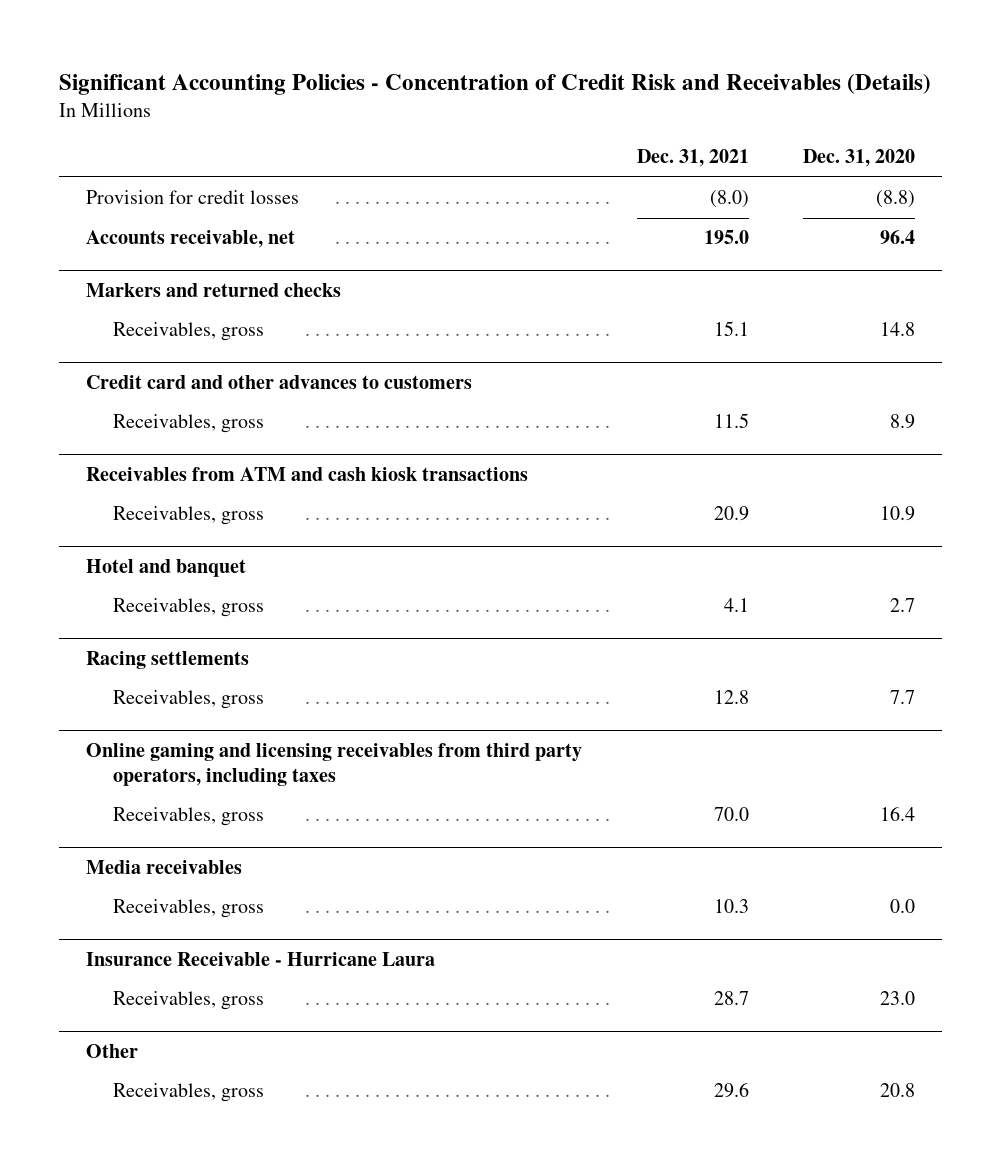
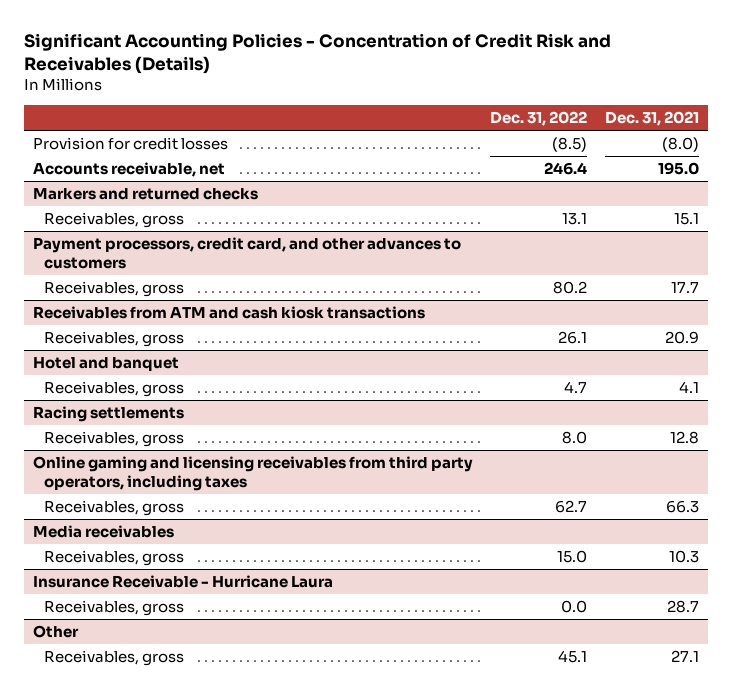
- | Dec. 31, 2021 | Dec. 31, 2020
+ | Dec. 31, 2022 | Dec. 31, 2021
- Credit card and other advances to customers
- Receivables, gross | 11.5 | 8.9
+ Payment processors, credit card, and other advances to customers
+ Receivables, gross | 80.2 | 17.7
@ Online gaming and licensing receivables from third party operators, including taxes
- Receivables, gross | 70.0 | 16.4
+ Receivables, gross | 62.7 | 66.3
@ Other
- Receivables, gross | 29.6 | 20.8
+ Receivables, gross | 45.1 | 27.1

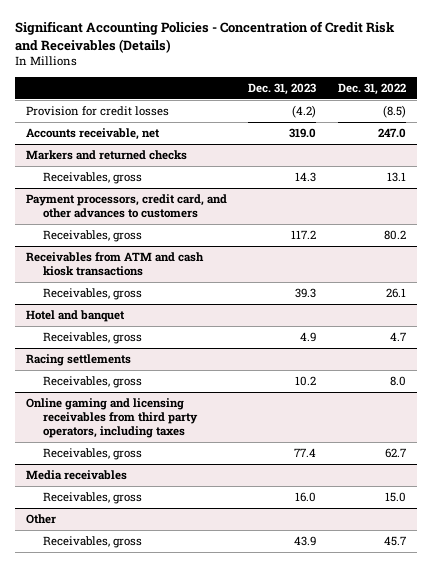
- | Dec. 31, 2022 | Dec. 31, 2021
+ | Dec. 31, 2023 | Dec. 31, 2022
- Accounts receivable, net | 246.4 | 195.0
+ Accounts receivable, net | 319.0 | 247.0
- Insurance Receivable - Hurricane Laura
- Receivables, gross | 0.0 | 28.7
@ Other
- Receivables, gross | 45.1 | 27.1
+ Receivables, gross | 43.9 | 45.7

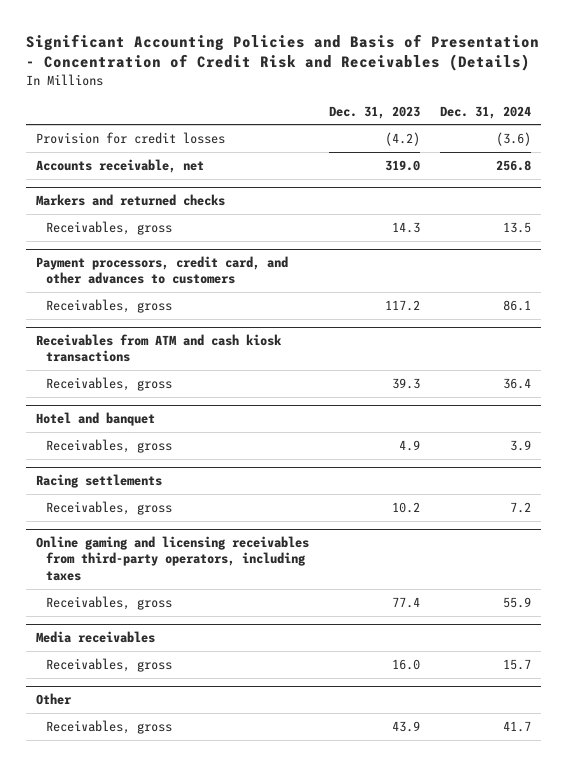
- Significant Accounting Policies - Concentration of Credit Risk and Receivables (Details)
+ Significant Accounting Policies and Basis of Presentation - Concentration of Credit Risk and Receivables (Details)
- | Dec. 31, 2023 | Dec. 31, 2022
+ | Dec. 31, 2023 | Dec. 31, 2024
- Online gaming and licensing receivables from third party operators, including taxes
+ Online gaming and licensing receivables from third-party operators, including taxes

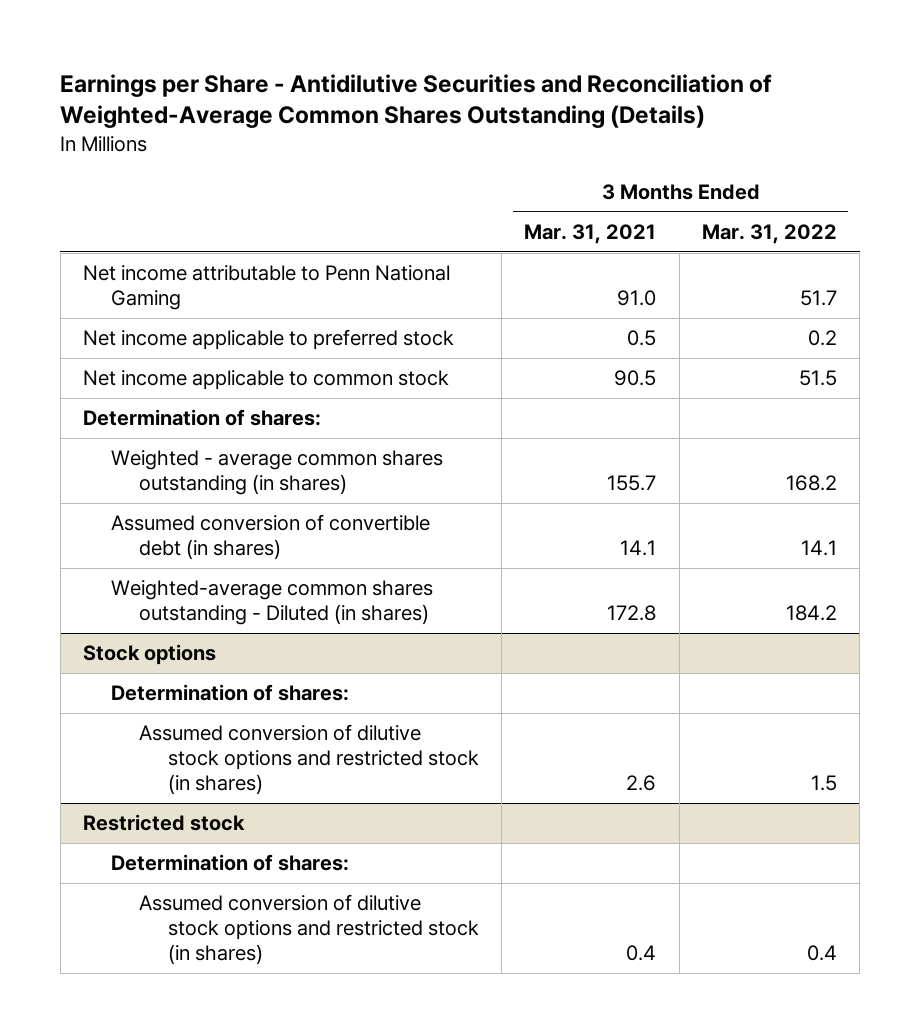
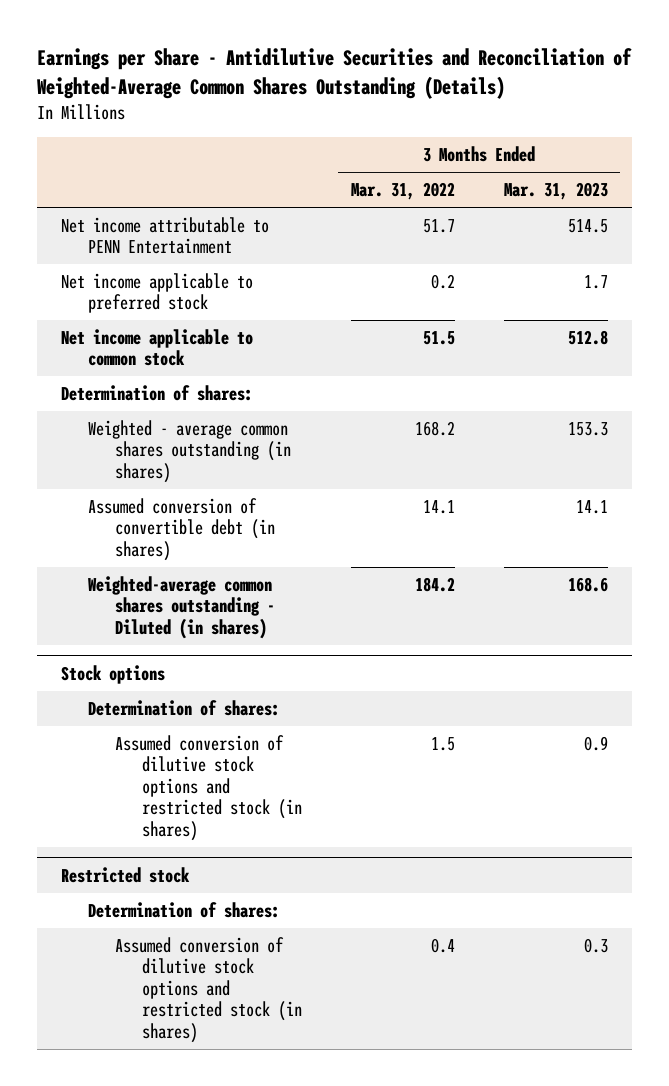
- | 3 Months Ended Mar. 31, 2021 | 3 Months Ended Mar. 31, 2022
+ | 3 Months Ended Mar. 31, 2022 | 3 Months Ended Mar. 31, 2023
- Net income attributable to Penn National Gaming | 91.0 | 51.7
+ Net income attributable to PENN Entertainment | 51.7 | 514.5

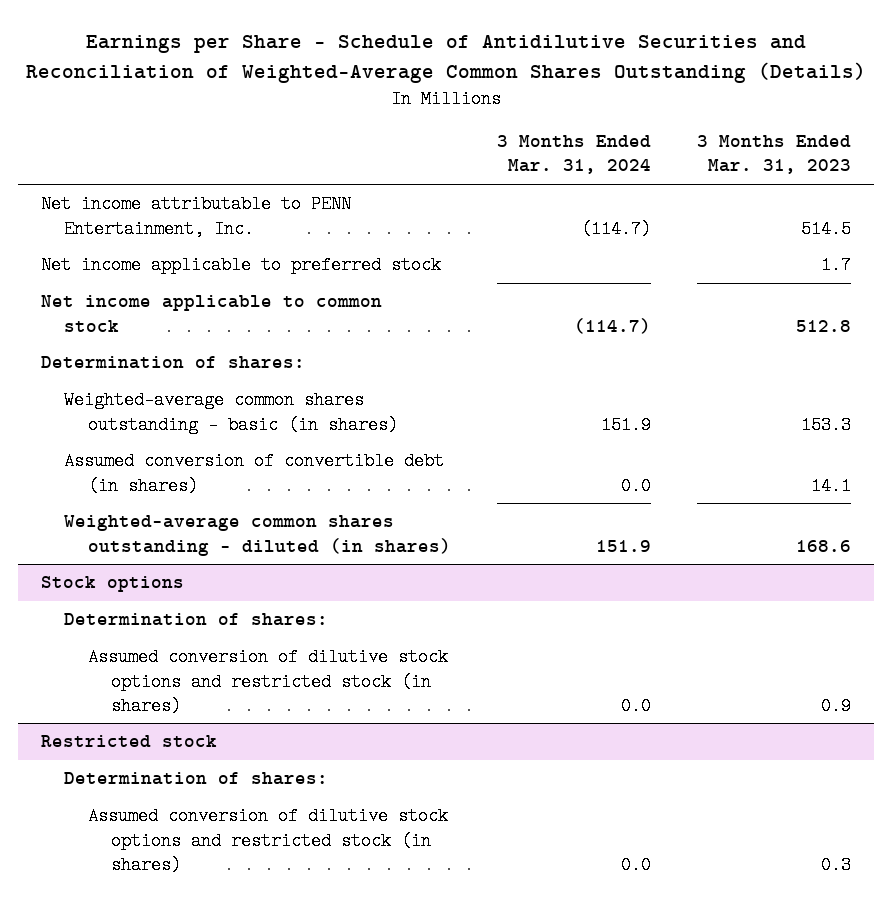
- Earnings per Share - Antidilutive Securities and Reconciliation of Weighted-Average Common Shares Outstanding (Details)
+ Earnings per Share - Schedule of Antidilutive Securities and Reconciliation of Weighted-Average Common Shares Outstanding (Details)
- | 3 Months Ended Mar. 31, 2022 | 3 Months Ended Mar. 31, 2023
+ | 3 Months Ended Mar. 31, 2024 | 3 Months Ended Mar. 31, 2023
- Net income attributable to PENN Entertainment | 51.7 | 514.5
+ Net income attributable to PENN Entertainment, Inc. | (114.7) | 514.5
- Weighted - average common shares outstanding (in shares) | 168.2 | 153.3
+ Weighted-average common shares outstanding - basic (in shares) | 151.9 | 153.3
- Weighted-average common shares outstanding - Diluted (in shares) | 184.2 | 168.6
+ Weighted-average common shares outstanding - diluted (in shares) | 151.9 | 168.6

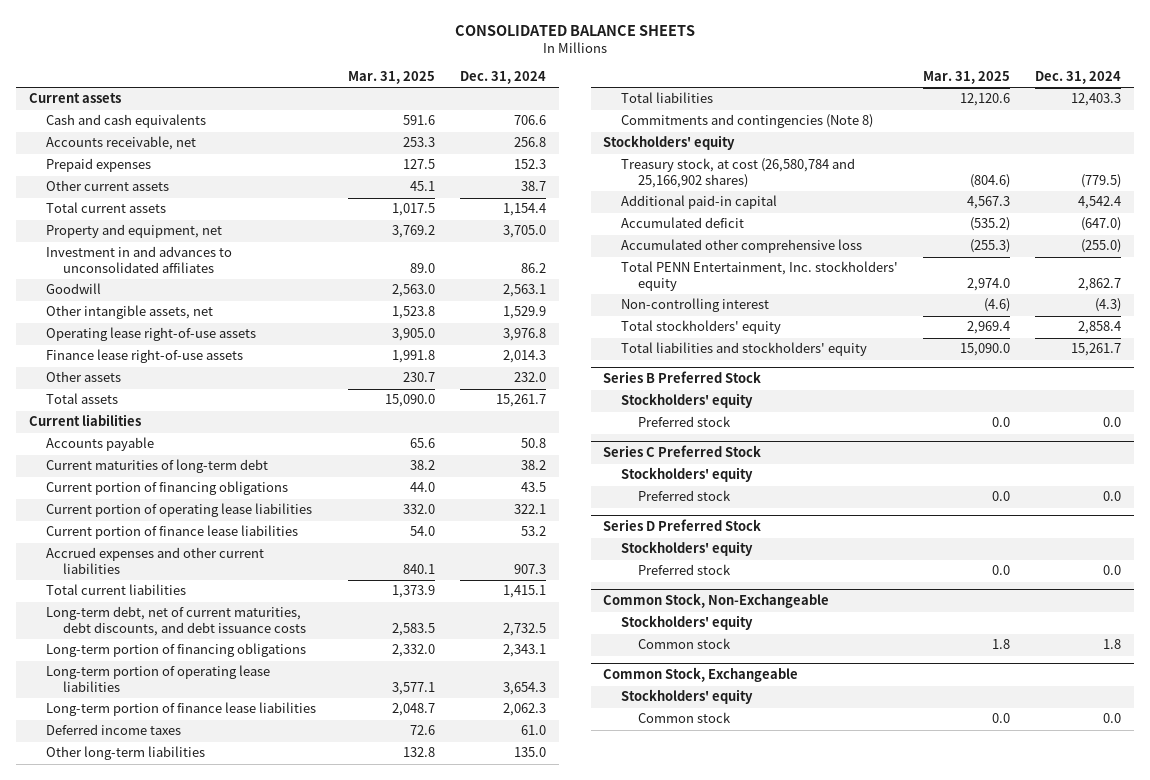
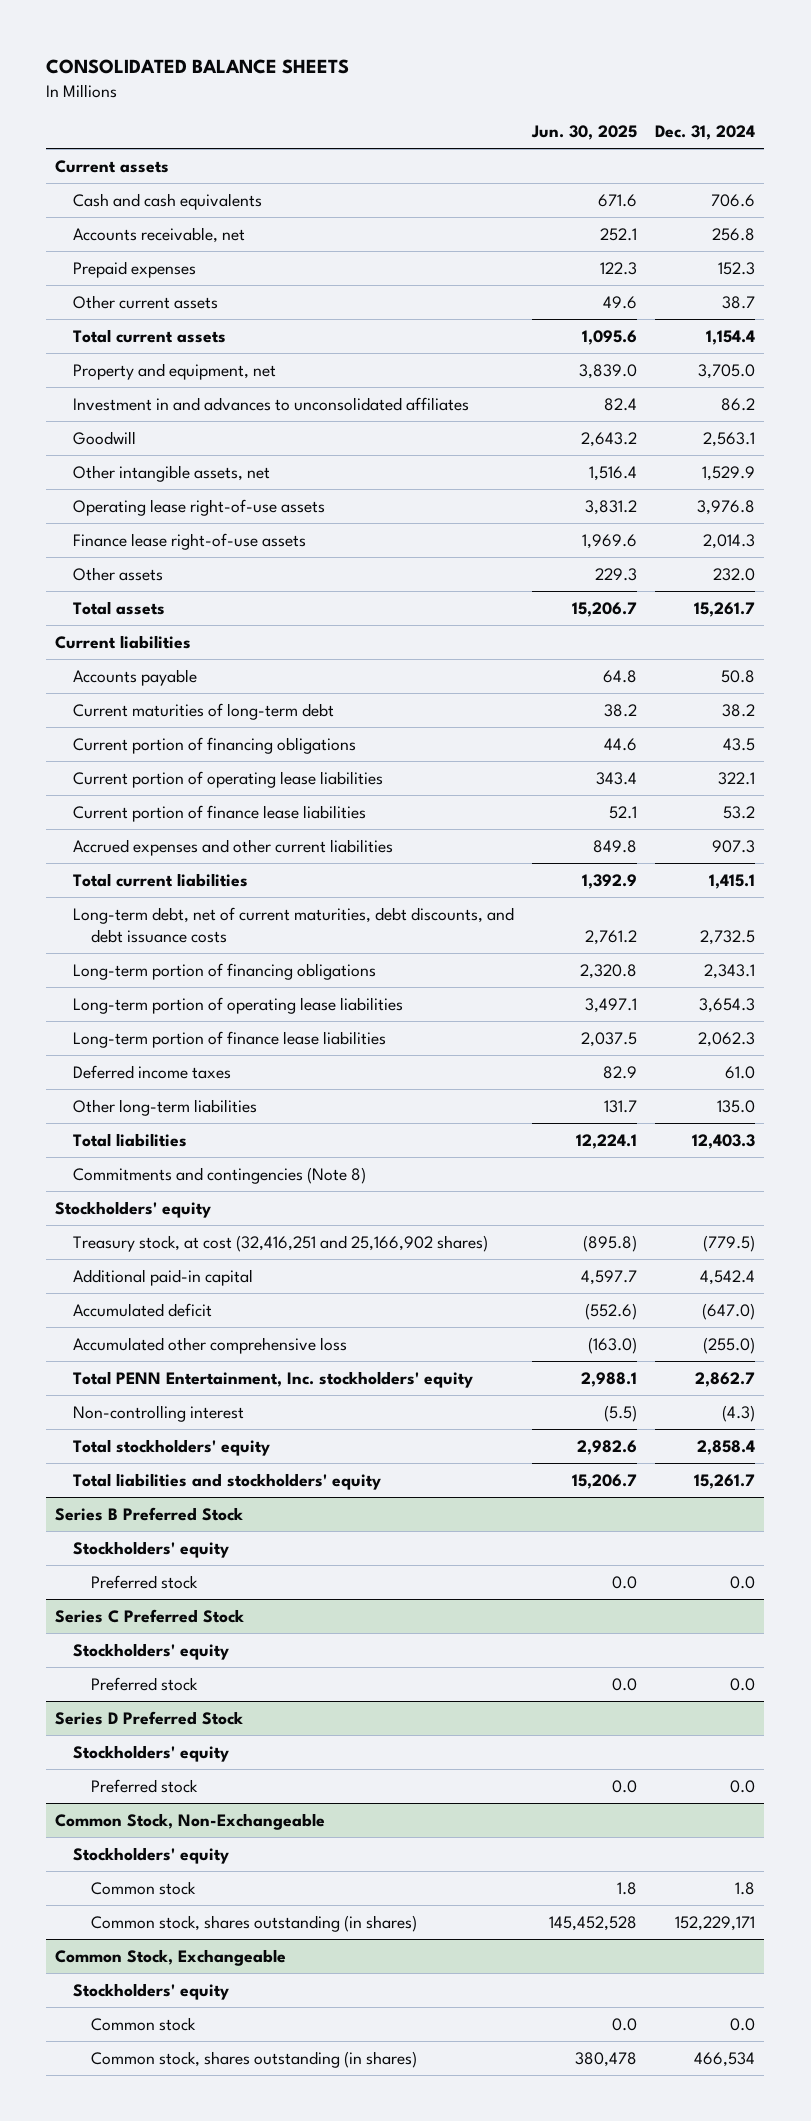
- | Mar. 31, 2025 | Dec. 31, 2024
+ | Jun. 30, 2025 | Dec. 31, 2024
- Treasury stock, at cost (26,580,784 and 25,166,902 shares) | (804.6) | (779.5)
+ Treasury stock, at cost (32,416,251 and 25,166,902 shares) | (895.8) | (779.5)
@ Common Stock, Non-Exchangeable
+ Common stock, shares outstanding (in shares) | 145,452,528 | 152,229,171
@ Common Stock, Exchangeable
+ Common stock, shares outstanding (in shares) | 380,478 | 466,534

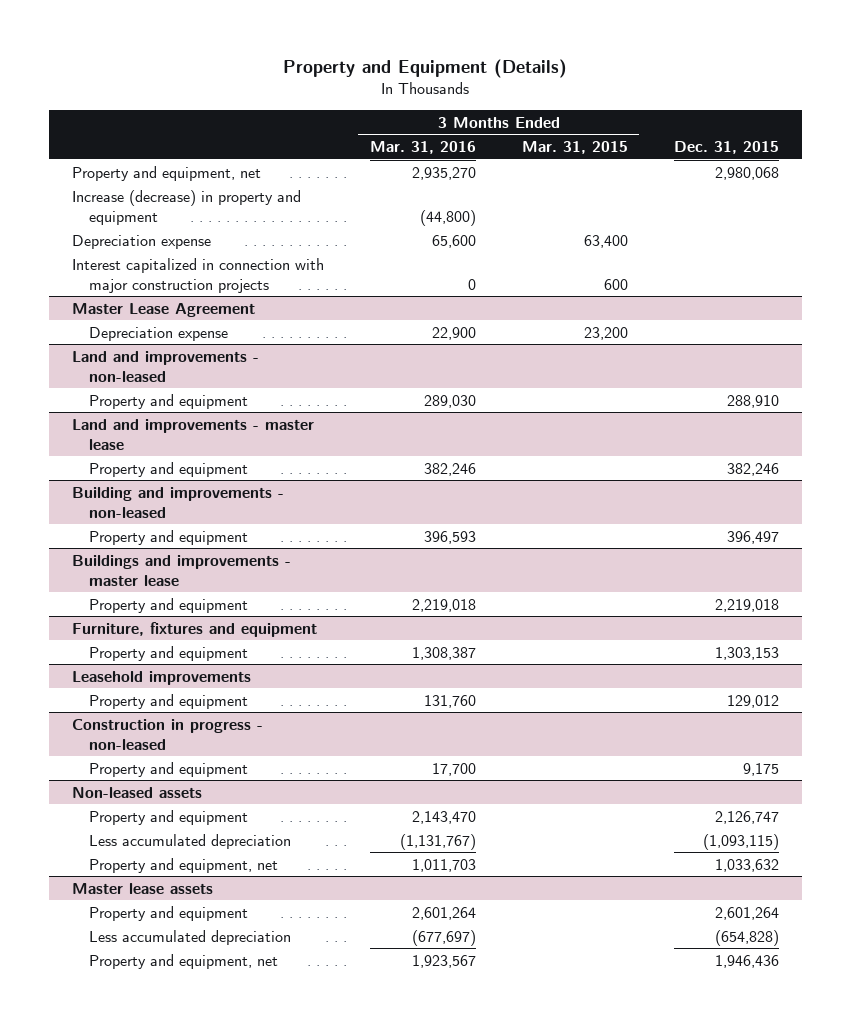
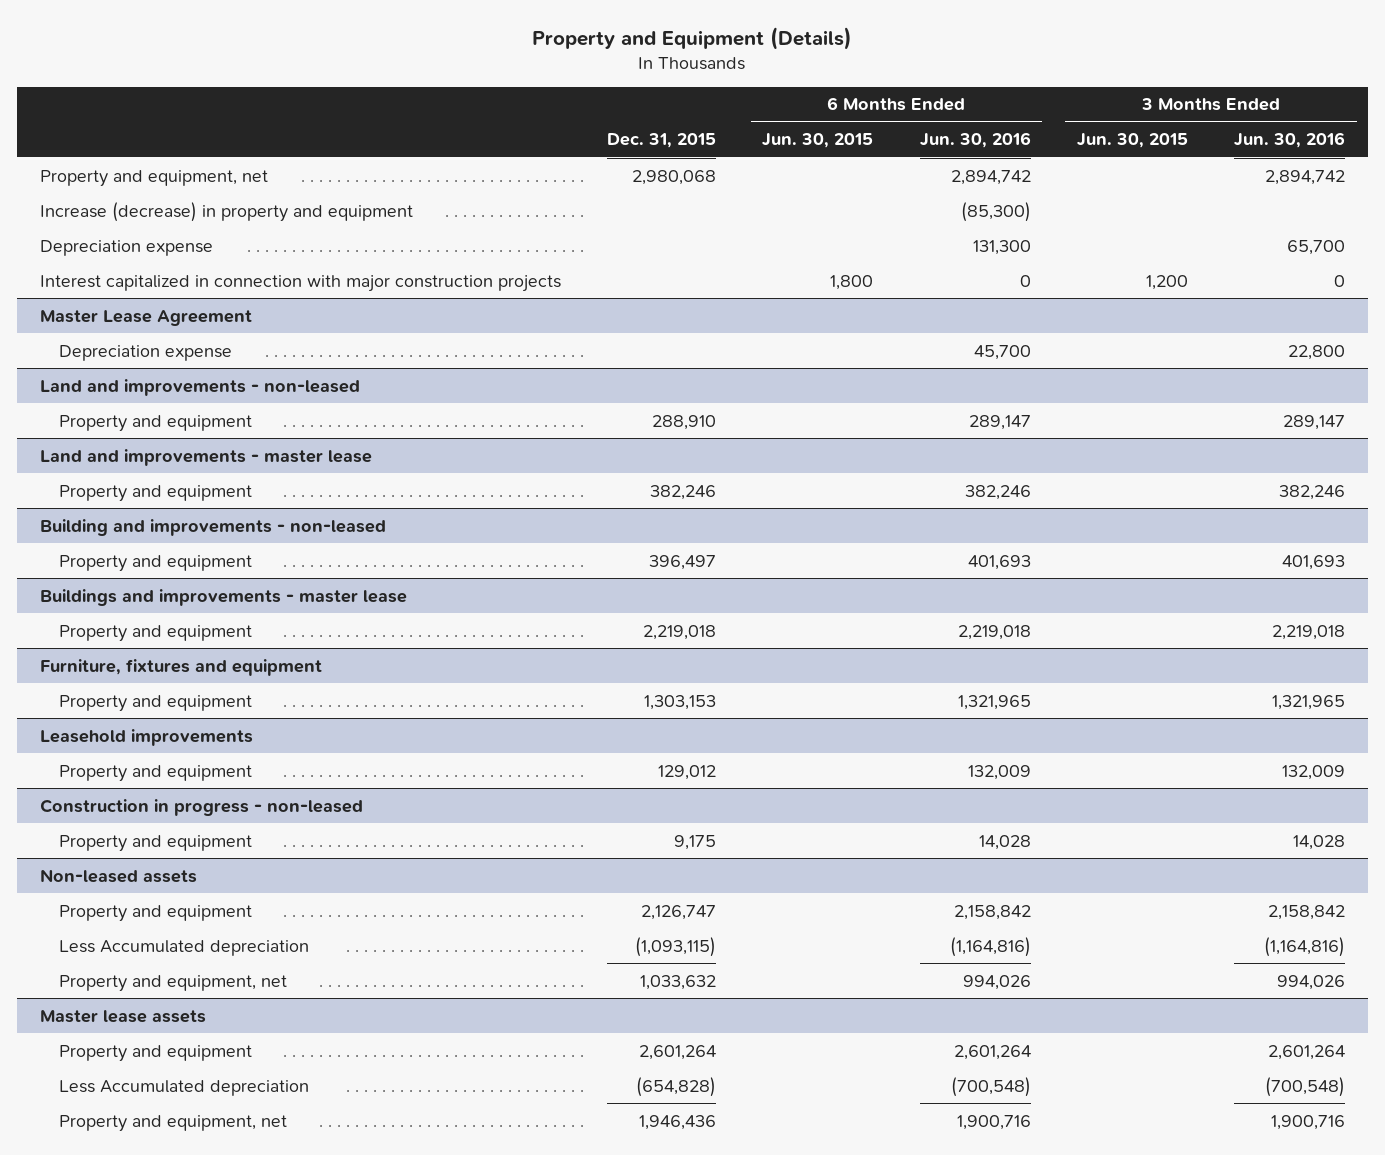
- | 3 Months Ended Mar. 31, 2016 | 3 Months Ended Mar. 31, 2015 | Dec. 31, 2015
+ | Dec. 31, 2015 | 6 Months Ended Jun. 30, 2015 | 6 Months Ended Jun. 30, 2016 | 3 Months Ended Jun. 30, 2015 | 3 Months Ended Jun. 30, 2016
@ Non-leased assets
- Less accumulated depreciation | (1,131,767) | | (1,093,115)
+ Less Accumulated depreciation | (1,093,115) | | (1,164,816) | | (1,164,816)
@ Master lease assets
- Less accumulated depreciation | (677,697) | | (654,828)
+ Less Accumulated depreciation | (654,828) | | (700,548) | | (700,548)

